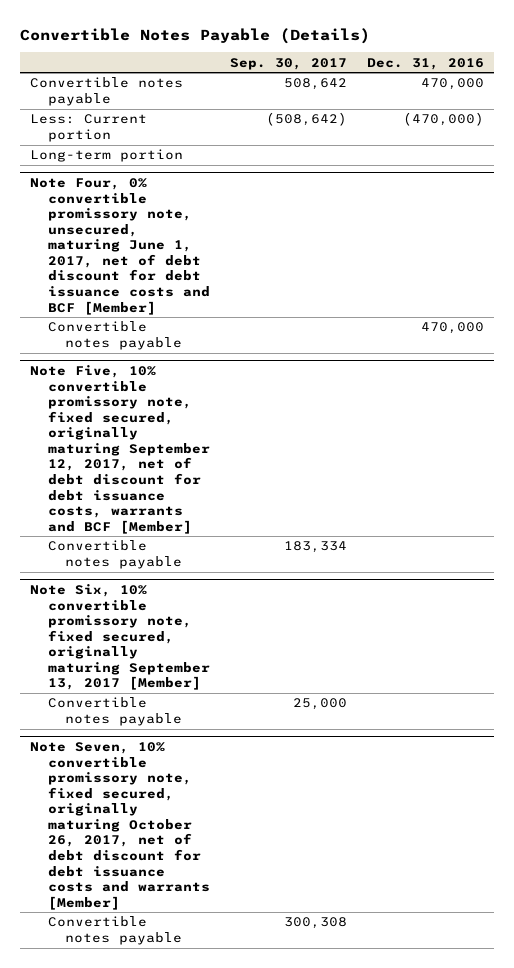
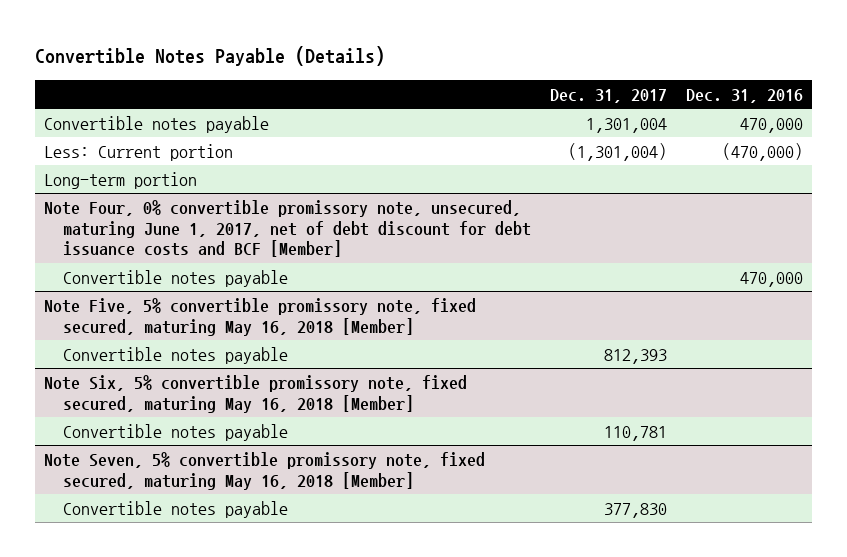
- | Sep. 30, 2017 | Dec. 31, 2016
+ | Dec. 31, 2017 | Dec. 31, 2016
- Note Five, 10% convertible promissory note, fixed secured, originally maturing September 12, 2017, net of debt discount for debt issuance costs, warrants and BCF [Member]
+ Note Five, 5% convertible promissory note, fixed secured, maturing May 16, 2018 [Member]
- Note Six, 10% convertible promissory note, fixed secured, originally maturing September 13, 2017 [Member]
+ Note Six, 5% convertible promissory note, fixed secured, maturing May 16, 2018 [Member]
- Note Seven, 10% convertible promissory note, fixed secured, originally maturing October 26, 2017, net of debt discount for debt issuance costs and warrants [Member]
+ Note Seven, 5% convertible promissory note, fixed secured, maturing May 16, 2018 [Member]

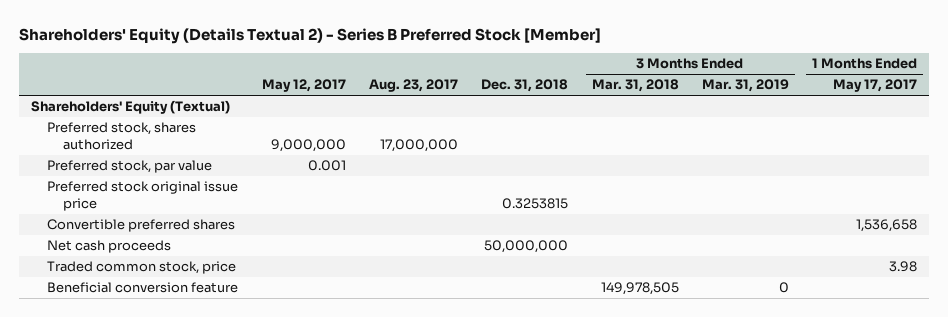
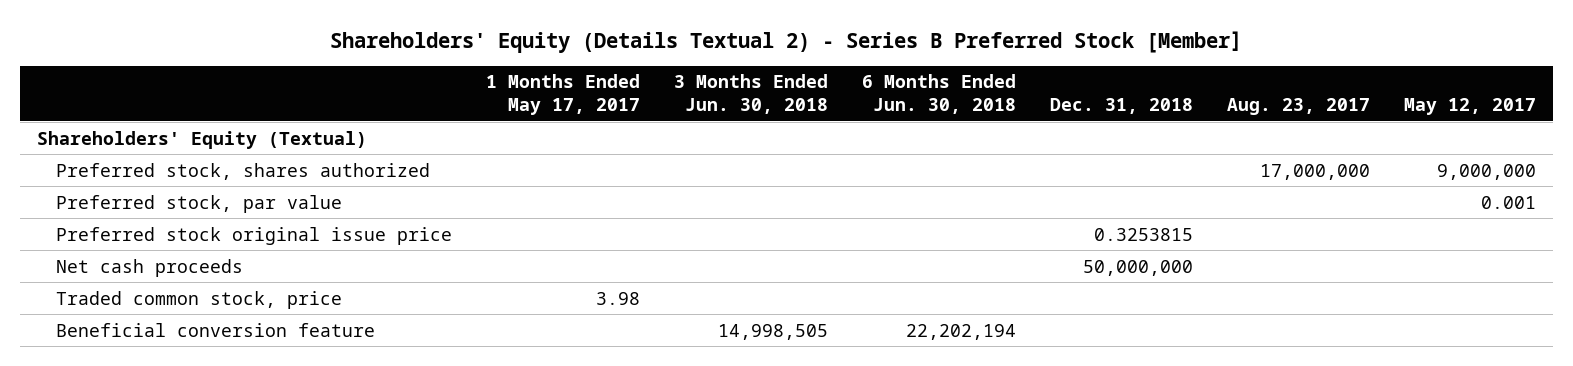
- | May 12, 2017 | Aug. 23, 2017 | Dec. 31, 2018 | 3 Months Ended Mar. 31, 2018 | 3 Months Ended Mar. 31, 2019 | 1 Months Ended May 17, 2017
+ | 1 Months Ended May 17, 2017 | 3 Months Ended Jun. 30, 2018 | 6 Months Ended Jun. 30, 2018 | Dec. 31, 2018 | Aug. 23, 2017 | May 12, 2017
- Convertible preferred shares | | | | | | 1,536,658

